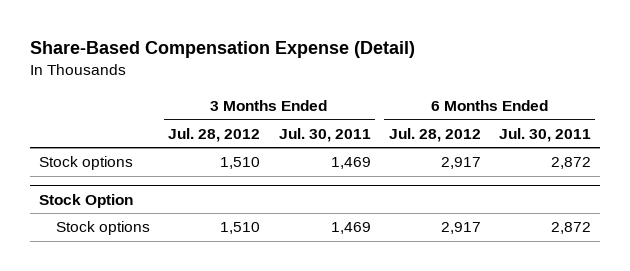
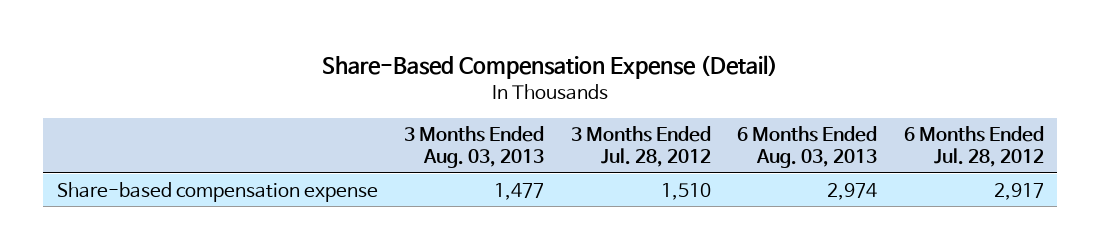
- | 3 Months Ended Jul. 28, 2012 | 3 Months Ended Jul. 30, 2011 | 6 Months Ended Jul. 28, 2012 | 6 Months Ended Jul. 30, 2011
+ | 3 Months Ended Aug. 03, 2013 | 3 Months Ended Jul. 28, 2012 | 6 Months Ended Aug. 03, 2013 | 6 Months Ended Jul. 28, 2012
- Stock options | 1,510 | 1,469 | 2,917 | 2,872
- Stock Option
- Stock options | 1,510 | 1,469 | 2,917 | 2,872
+ Share-based compensation expense | 1,477 | 1,510 | 2,974 | 2,917

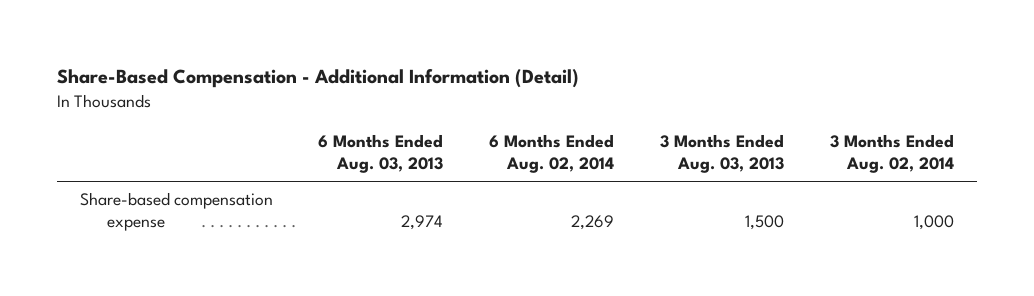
- Share-Based Compensation Expense (Detail)
+ Share-Based Compensation - Additional Information (Detail)
- | 3 Months Ended Aug. 03, 2013 | 3 Months Ended Jul. 28, 2012 | 6 Months Ended Aug. 03, 2013 | 6 Months Ended Jul. 28, 2012
+ | 6 Months Ended Aug. 03, 2013 | 6 Months Ended Aug. 02, 2014 | 3 Months Ended Aug. 03, 2013 | 3 Months Ended Aug. 02, 2014
- Share-based compensation expense | 1,477 | 1,510 | 2,974 | 2,917
+ Share-based compensation expense | 2,974 | 2,269 | 1,500 | 1,000

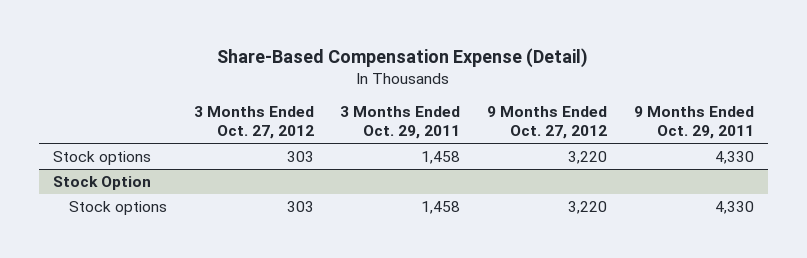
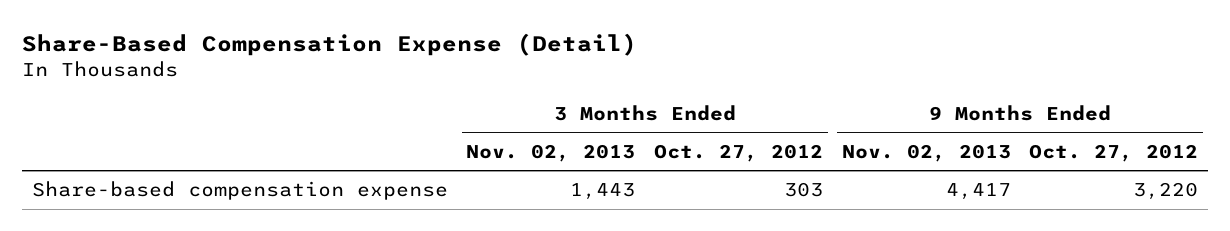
- | 3 Months Ended Oct. 27, 2012 | 3 Months Ended Oct. 29, 2011 | 9 Months Ended Oct. 27, 2012 | 9 Months Ended Oct. 29, 2011
+ | 3 Months Ended Nov. 02, 2013 | 3 Months Ended Oct. 27, 2012 | 9 Months Ended Nov. 02, 2013 | 9 Months Ended Oct. 27, 2012
- Stock options | 303 | 1,458 | 3,220 | 4,330
- Stock Option
- Stock options | 303 | 1,458 | 3,220 | 4,330
+ Share-based compensation expense | 1,443 | 303 | 4,417 | 3,220

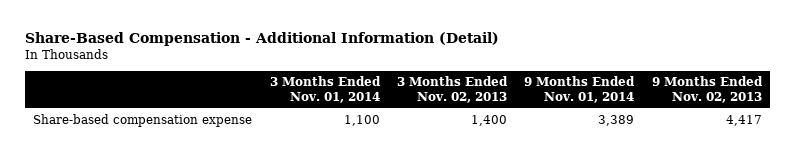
- Share-Based Compensation Expense (Detail)
+ Share-Based Compensation - Additional Information (Detail)
- | 3 Months Ended Nov. 02, 2013 | 3 Months Ended Oct. 27, 2012 | 9 Months Ended Nov. 02, 2013 | 9 Months Ended Oct. 27, 2012
+ | 3 Months Ended Nov. 01, 2014 | 3 Months Ended Nov. 02, 2013 | 9 Months Ended Nov. 01, 2014 | 9 Months Ended Nov. 02, 2013
- Share-based compensation expense | 1,443 | 303 | 4,417 | 3,220
+ Share-based compensation expense | 1,100 | 1,400 | 3,389 | 4,417

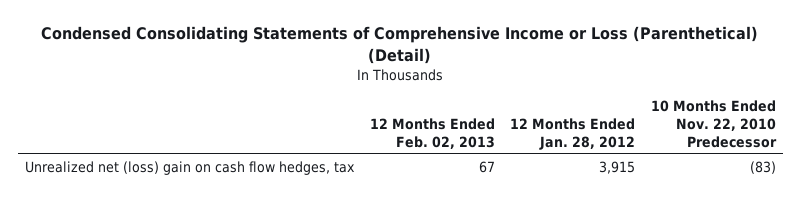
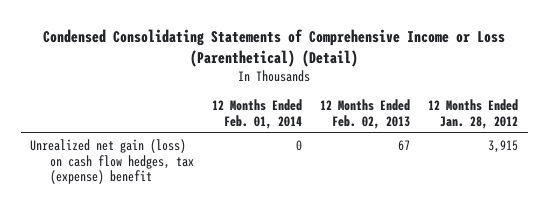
- | 12 Months Ended Feb. 02, 2013 | 12 Months Ended Jan. 28, 2012 | 10 Months Ended Nov. 22, 2010 Predecessor
+ | 12 Months Ended Feb. 01, 2014 | 12 Months Ended Feb. 02, 2013 | 12 Months Ended Jan. 28, 2012
- Unrealized net (loss) gain on cash flow hedges, tax | 67 | 3,915 | (83)
+ Unrealized net gain (loss) on cash flow hedges, tax (expense) benefit | 0 | 67 | 3,915

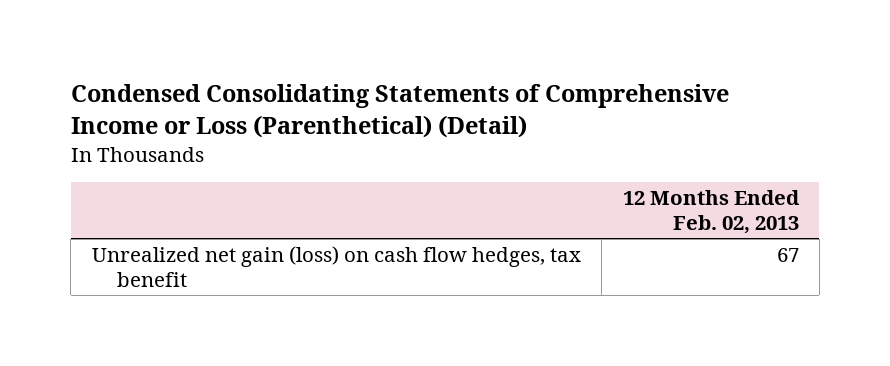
- | 12 Months Ended Feb. 01, 2014 | 12 Months Ended Feb. 02, 2013 | 12 Months Ended Jan. 28, 2012
+ | 12 Months Ended Feb. 02, 2013
- Unrealized net gain (loss) on cash flow hedges, tax (expense) benefit | 0 | 67 | 3,915
+ Unrealized net gain (loss) on cash flow hedges, tax benefit | 67

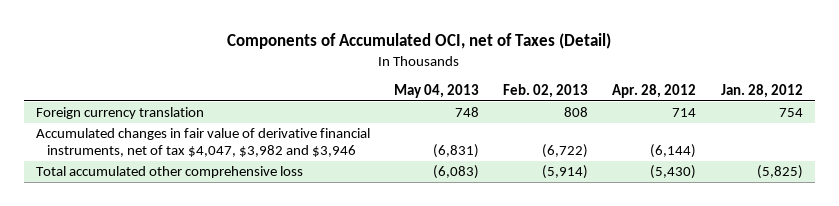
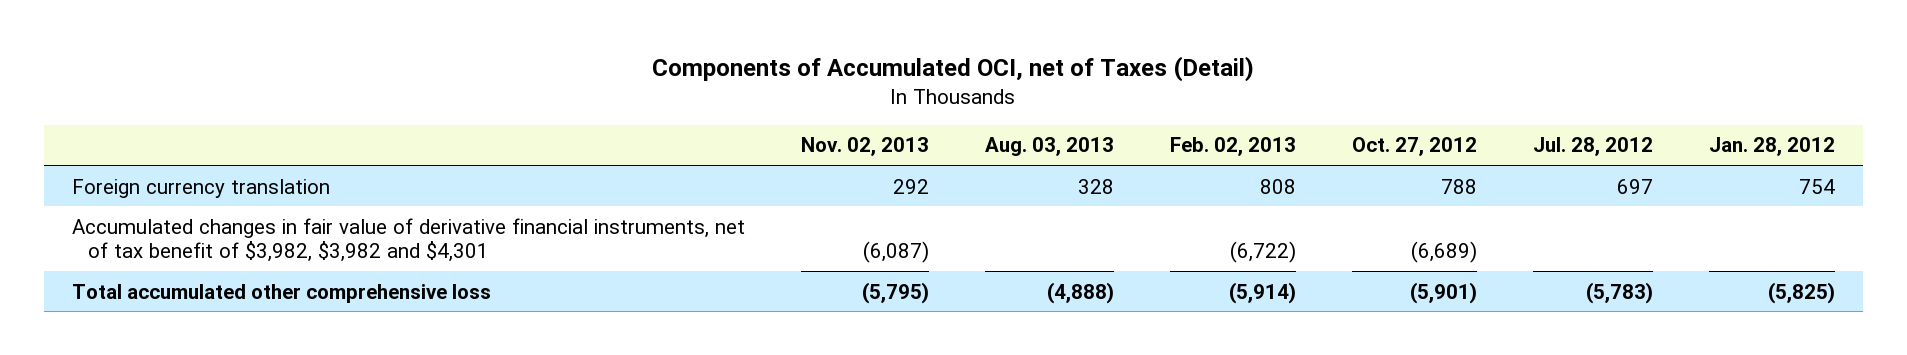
- | May 04, 2013 | Feb. 02, 2013 | Apr. 28, 2012 | Jan. 28, 2012
+ | Nov. 02, 2013 | Aug. 03, 2013 | Feb. 02, 2013 | Oct. 27, 2012 | Jul. 28, 2012 | Jan. 28, 2012
- Accumulated changes in fair value of derivative financial instruments, net of tax $4,047, $3,982 and $3,946 | (6,831) | (6,722) | (6,144) |
+ Accumulated changes in fair value of derivative financial instruments, net of tax benefit of $3,982, $3,982 and $4,301 | (6,087) | | (6,722) | (6,689) | |

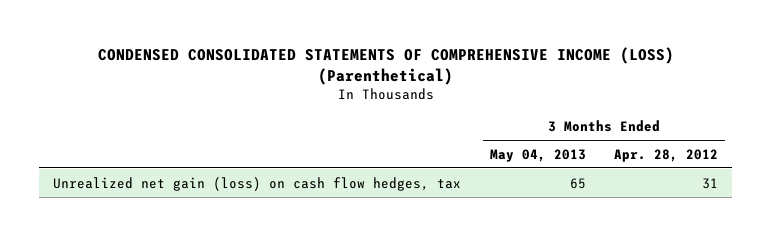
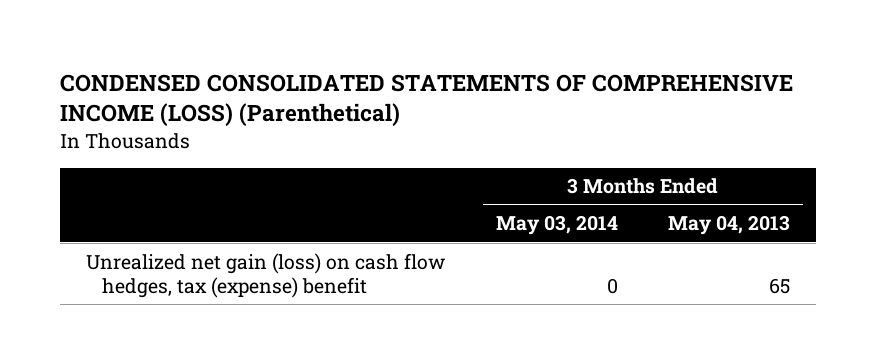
- | 3 Months Ended May 04, 2013 | 3 Months Ended Apr. 28, 2012
+ | 3 Months Ended May 03, 2014 | 3 Months Ended May 04, 2013
- Unrealized net gain (loss) on cash flow hedges, tax | 65 | 31
+ Unrealized net gain (loss) on cash flow hedges, tax (expense) benefit | 0 | 65

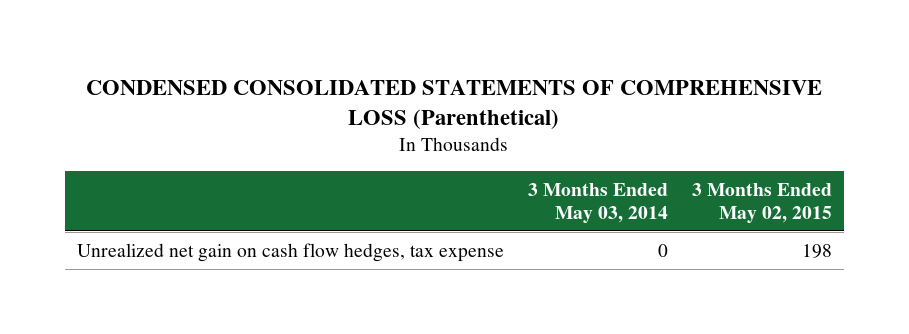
- CONDENSED CONSOLIDATED STATEMENTS OF COMPREHENSIVE INCOME (LOSS) (Parenthetical)
+ CONDENSED CONSOLIDATED STATEMENTS OF COMPREHENSIVE LOSS (Parenthetical)
- | 3 Months Ended May 03, 2014 | 3 Months Ended May 04, 2013
+ | 3 Months Ended May 03, 2014 | 3 Months Ended May 02, 2015
- Unrealized net gain (loss) on cash flow hedges, tax (expense) benefit | 0 | 65
+ Unrealized net gain on cash flow hedges, tax expense | 0 | 198

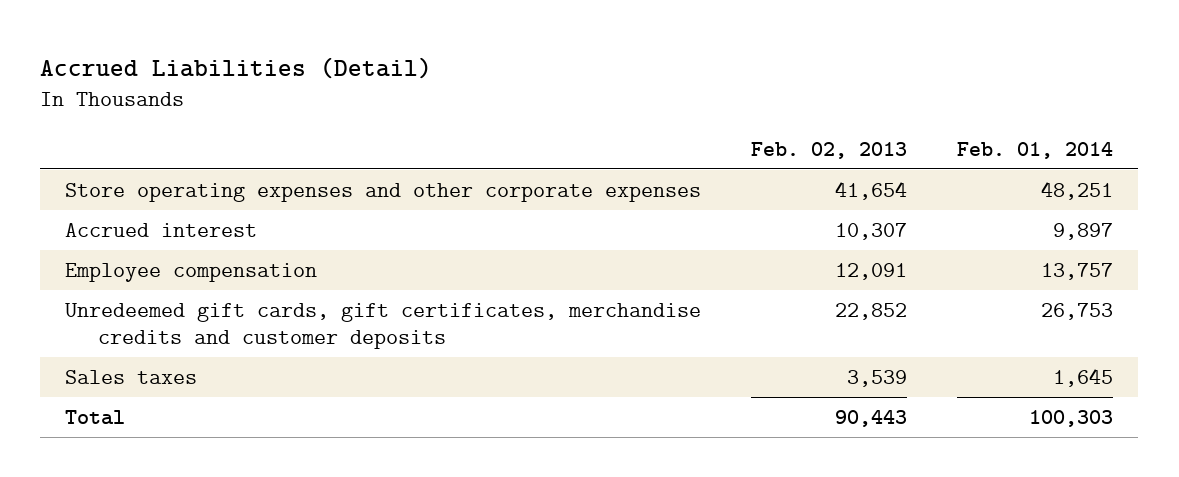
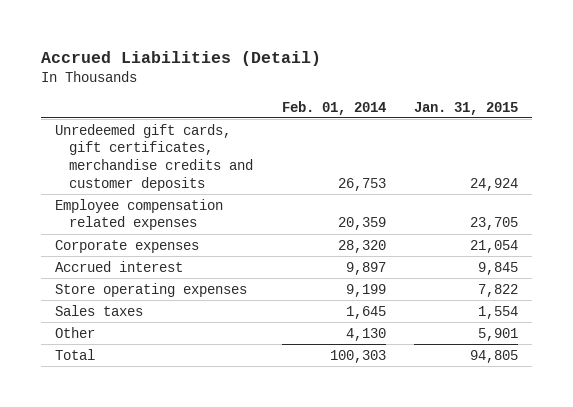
- | Feb. 02, 2013 | Feb. 01, 2014
+ | Feb. 01, 2014 | Jan. 31, 2015
- Store operating expenses and other corporate expenses | 41,654 | 48,251
- Employee compensation | 12,091 | 13,757
+ Employee compensation related expenses | 20,359 | 23,705
+ Corporate expenses | 28,320 | 21,054
moved down: Accrued interest | 9,897 | 9,845
+ Store operating expenses | 9,199 | 7,822
+ Other | 4,130 | 5,901

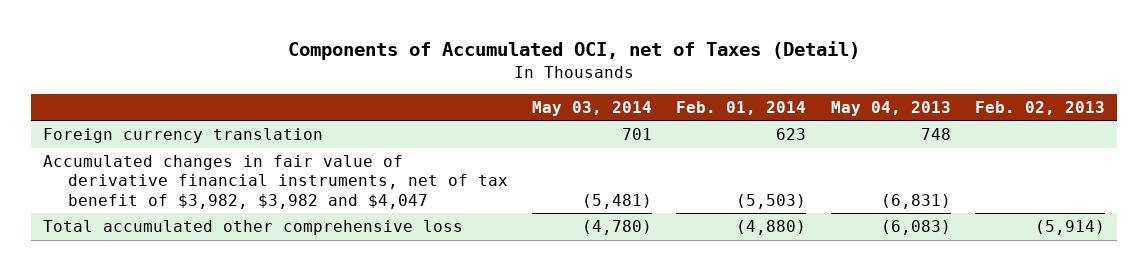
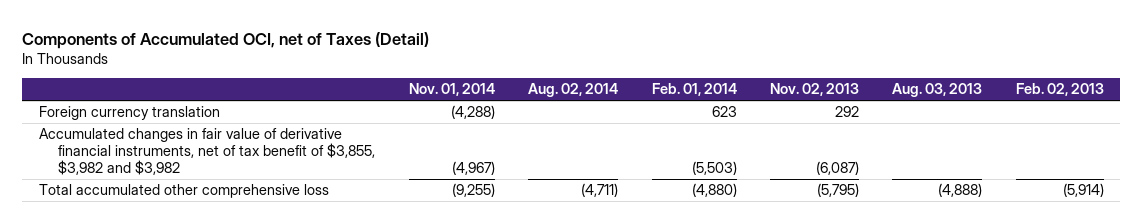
- | May 03, 2014 | Feb. 01, 2014 | May 04, 2013 | Feb. 02, 2013
+ | Nov. 01, 2014 | Aug. 02, 2014 | Feb. 01, 2014 | Nov. 02, 2013 | Aug. 03, 2013 | Feb. 02, 2013
- Accumulated changes in fair value of derivative financial instruments, net of tax benefit of $3,982, $3,982 and $4,047 | (5,481) | (5,503) | (6,831) |
+ Accumulated changes in fair value of derivative financial instruments, net of tax benefit of $3,855, $3,982 and $3,982 | (4,967) | | (5,503) | (6,087) | |

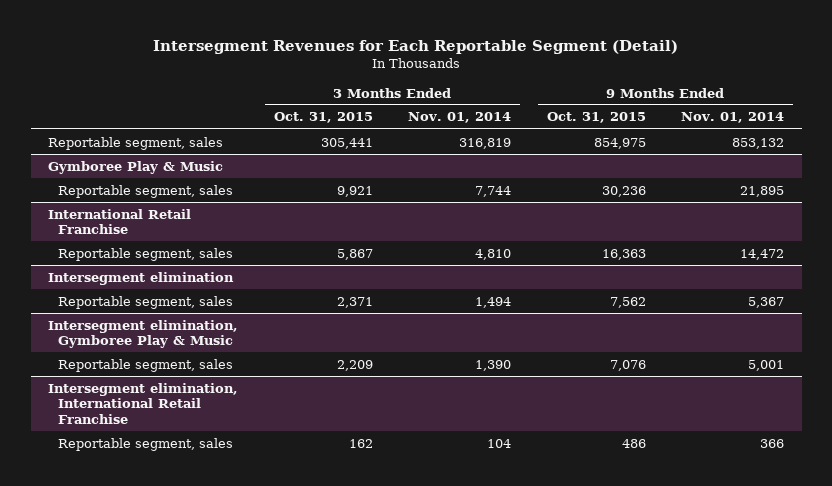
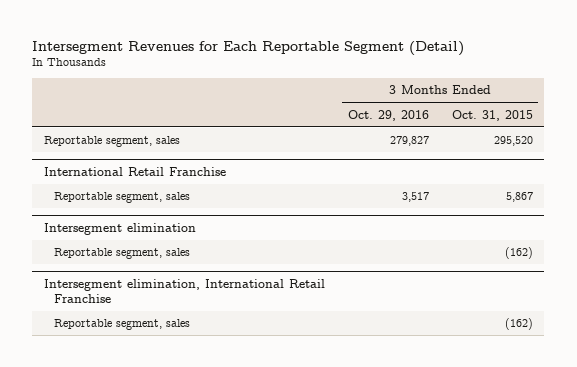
- | 3 Months Ended Oct. 31, 2015 | 3 Months Ended Nov. 01, 2014 | 9 Months Ended Oct. 31, 2015 | 9 Months Ended Nov. 01, 2014
+ | 3 Months Ended Oct. 29, 2016 | 3 Months Ended Oct. 31, 2015
- Reportable segment, sales | 305,441 | 316,819 | 854,975 | 853,132
- Gymboree Play & Music
- Reportable segment, sales | 9,921 | 7,744 | 30,236 | 21,895
+ Reportable segment, sales | 279,827 | 295,520
@ Intersegment elimination
- Reportable segment, sales | 2,371 | 1,494 | 7,562 | 5,367
- Intersegment elimination, Gymboree Play & Music
- Reportable segment, sales | 2,209 | 1,390 | 7,076 | 5,001
@ Intersegment elimination
+ Reportable segment, sales | | (162)
@ Intersegment elimination, International Retail Franchise
- Reportable segment, sales | 162 | 104 | 486 | 366
+ Reportable segment, sales | | (162)

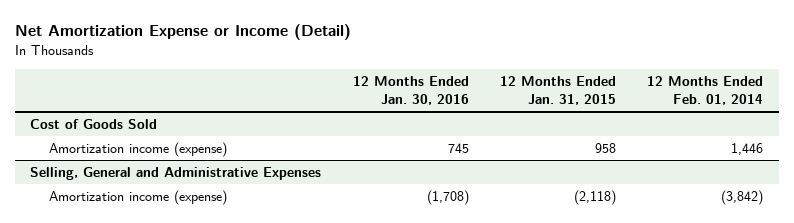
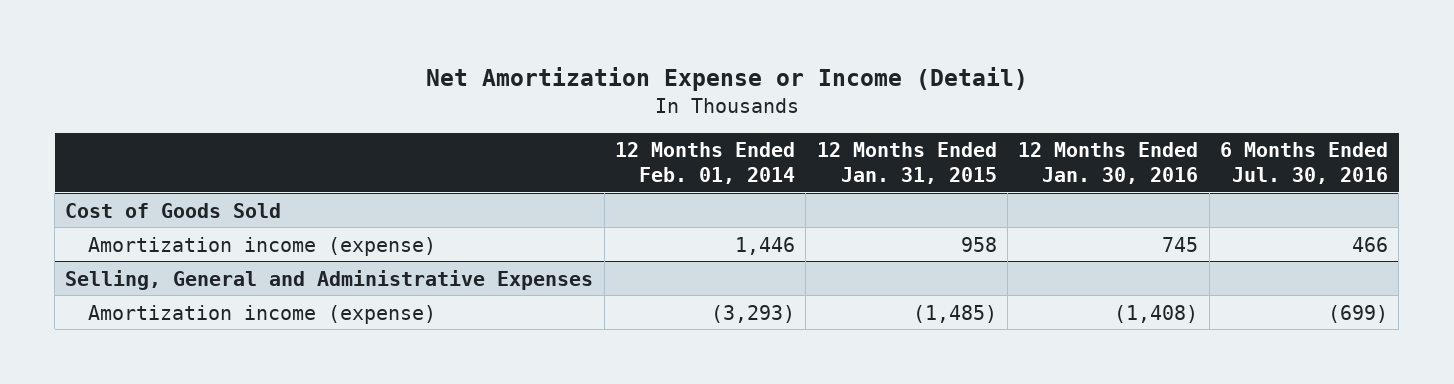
- | 12 Months Ended Jan. 30, 2016 | 12 Months Ended Jan. 31, 2015 | 12 Months Ended Feb. 01, 2014
+ | 12 Months Ended Feb. 01, 2014 | 12 Months Ended Jan. 31, 2015 | 12 Months Ended Jan. 30, 2016 | 6 Months Ended Jul. 30, 2016
@ Selling, General and Administrative Expenses
- Amortization income (expense) | (1,708) | (2,118) | (3,842)
+ Amortization income (expense) | (3,293) | (1,485) | (1,408) | (699)

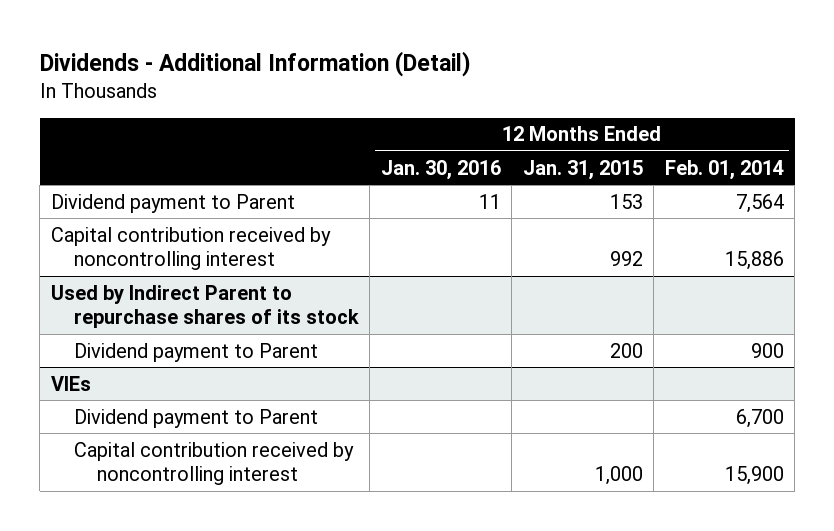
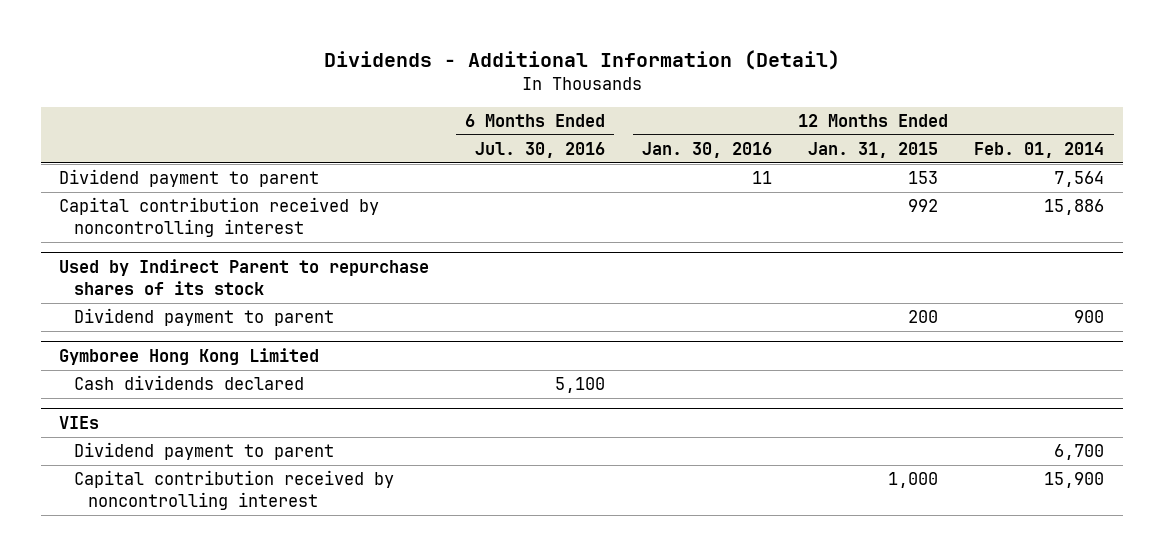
- | 12 Months Ended Jan. 30, 2016 | 12 Months Ended Jan. 31, 2015 | 12 Months Ended Feb. 01, 2014
+ | 6 Months Ended Jul. 30, 2016 | 12 Months Ended Jan. 30, 2016 | 12 Months Ended Jan. 31, 2015 | 12 Months Ended Feb. 01, 2014
- Dividend payment to Parent | 11 | 153 | 7,564
+ Dividend payment to parent | | 11 | 153 | 7,564
@ Used by Indirect Parent to repurchase shares of its stock
- Dividend payment to Parent | | 200 | 900
+ Dividend payment to parent | | | 200 | 900
+ Gymboree Hong Kong Limited
+ Cash dividends declared | 5,100 | | |
@ VIEs
- Dividend payment to Parent | | | 6,700
+ Dividend payment to parent | | | | 6,700

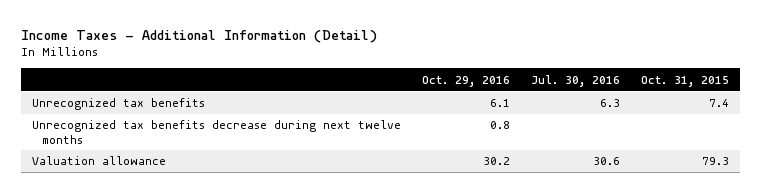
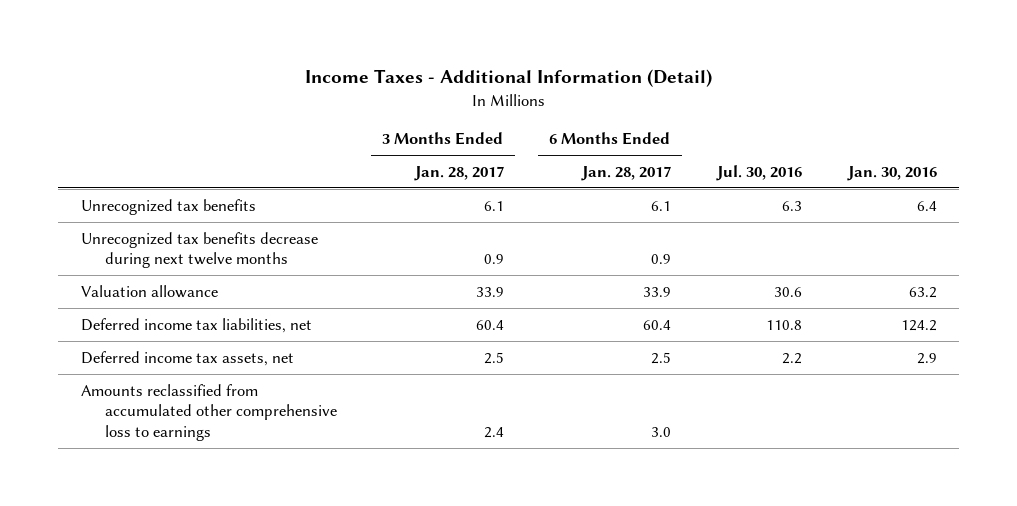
- | Oct. 29, 2016 | Jul. 30, 2016 | Oct. 31, 2015
+ | 3 Months Ended Jan. 28, 2017 | 6 Months Ended Jan. 28, 2017 | Jul. 30, 2016 | Jan. 30, 2016
+ Deferred income tax liabilities, net | 60.4 | 60.4 | 110.8 | 124.2
+ Deferred income tax assets, net | 2.5 | 2.5 | 2.2 | 2.9
+ Amounts reclassified from accumulated other comprehensive loss to earnings | 2.4 | 3.0 | |

